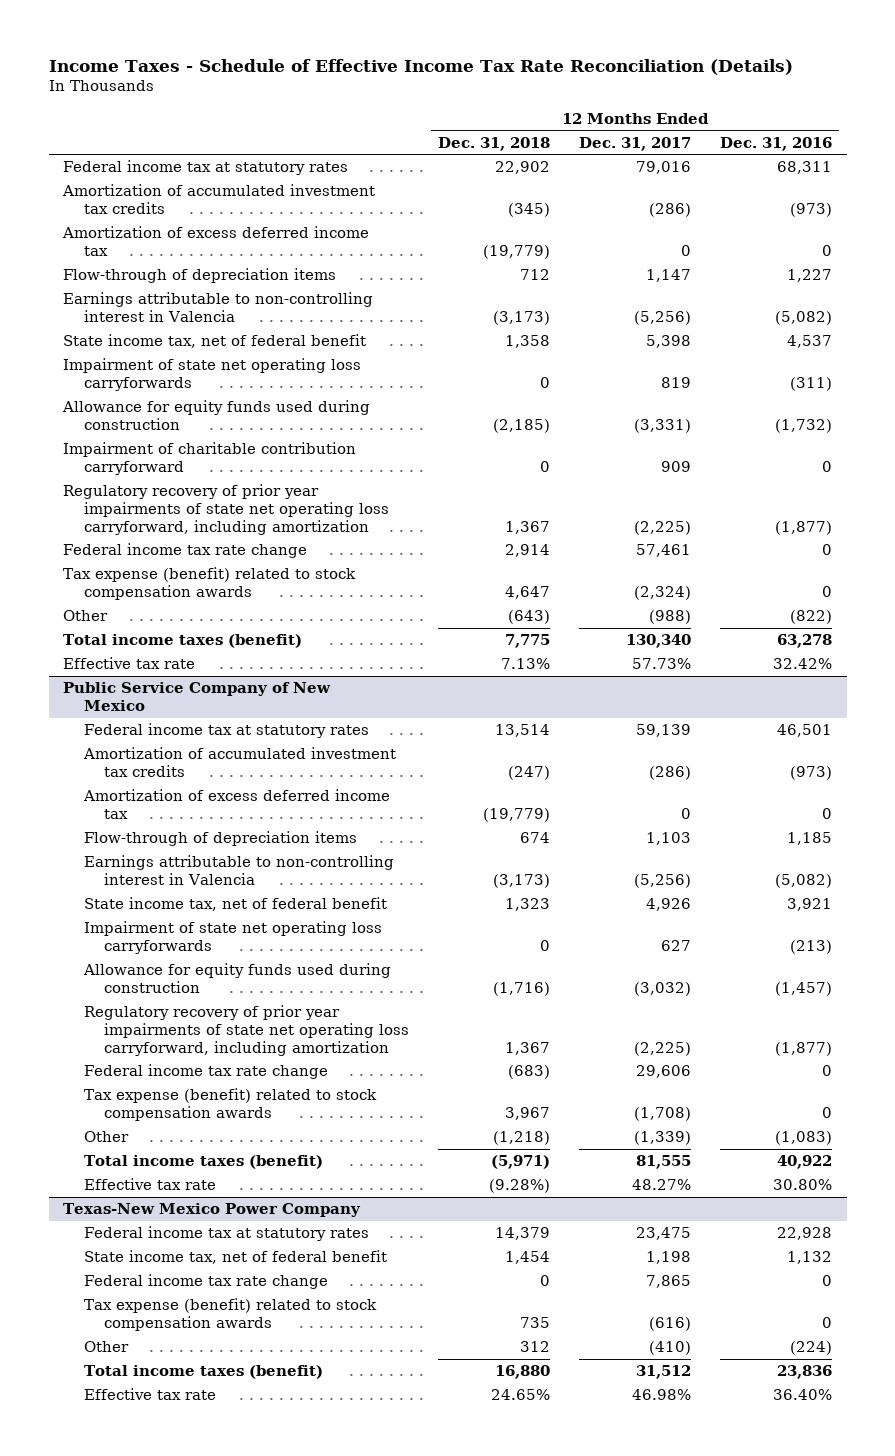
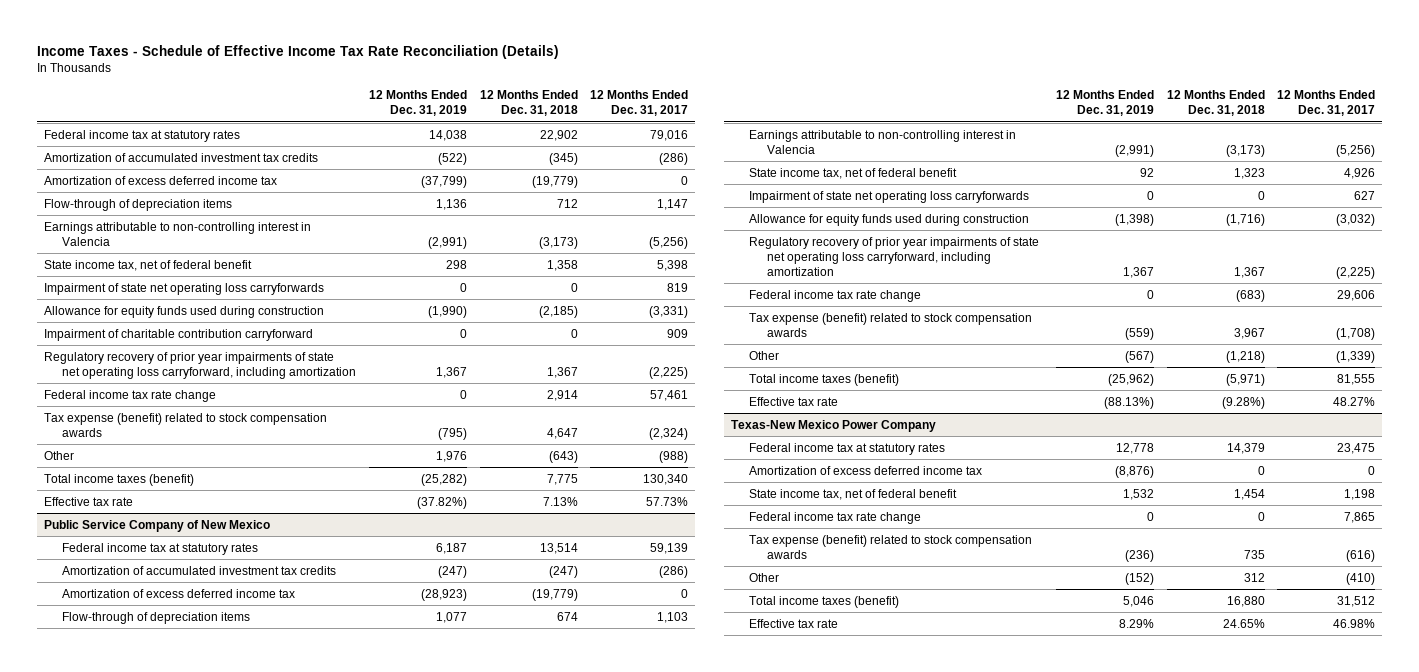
- | 12 Months Ended Dec. 31, 2018 | 12 Months Ended Dec. 31, 2017 | 12 Months Ended Dec. 31, 2016
+ | 12 Months Ended Dec. 31, 2019 | 12 Months Ended Dec. 31, 2018 | 12 Months Ended Dec. 31, 2017
@ Texas-New Mexico Power Company
+ Amortization of excess deferred income tax | (8,876) | 0 | 0

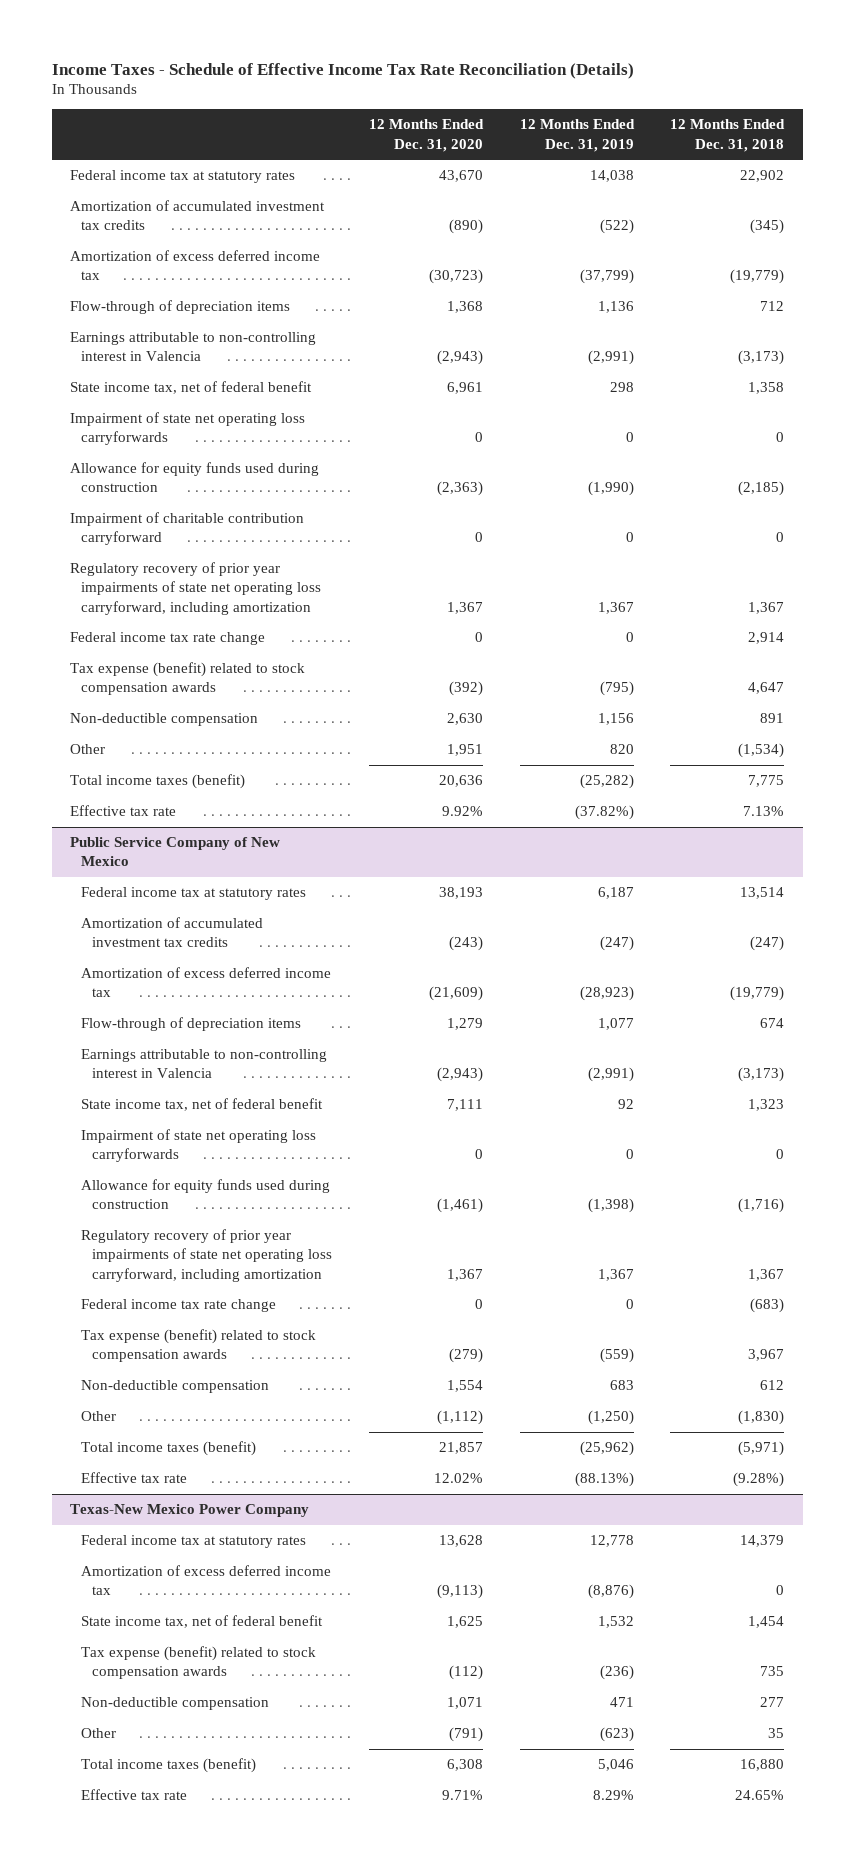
- | 12 Months Ended Dec. 31, 2019 | 12 Months Ended Dec. 31, 2018 | 12 Months Ended Dec. 31, 2017
+ | 12 Months Ended Dec. 31, 2020 | 12 Months Ended Dec. 31, 2019 | 12 Months Ended Dec. 31, 2018
- Other | 1,976 | (643) | (988)
+ Non-deductible compensation | 2,630 | 1,156 | 891
+ Other | 1,951 | 820 | (1,534)
@ Public Service Company of New Mexico
- Other | (567) | (1,218) | (1,339)
+ Non-deductible compensation | 1,554 | 683 | 612
+ Other | (1,112) | (1,250) | (1,830)
@ Texas-New Mexico Power Company
- Federal income tax rate change | 0 | 0 | 7,865
- Other | (152) | 312 | (410)
+ Non-deductible compensation | 1,071 | 471 | 277
+ Other | (791) | (623) | 35

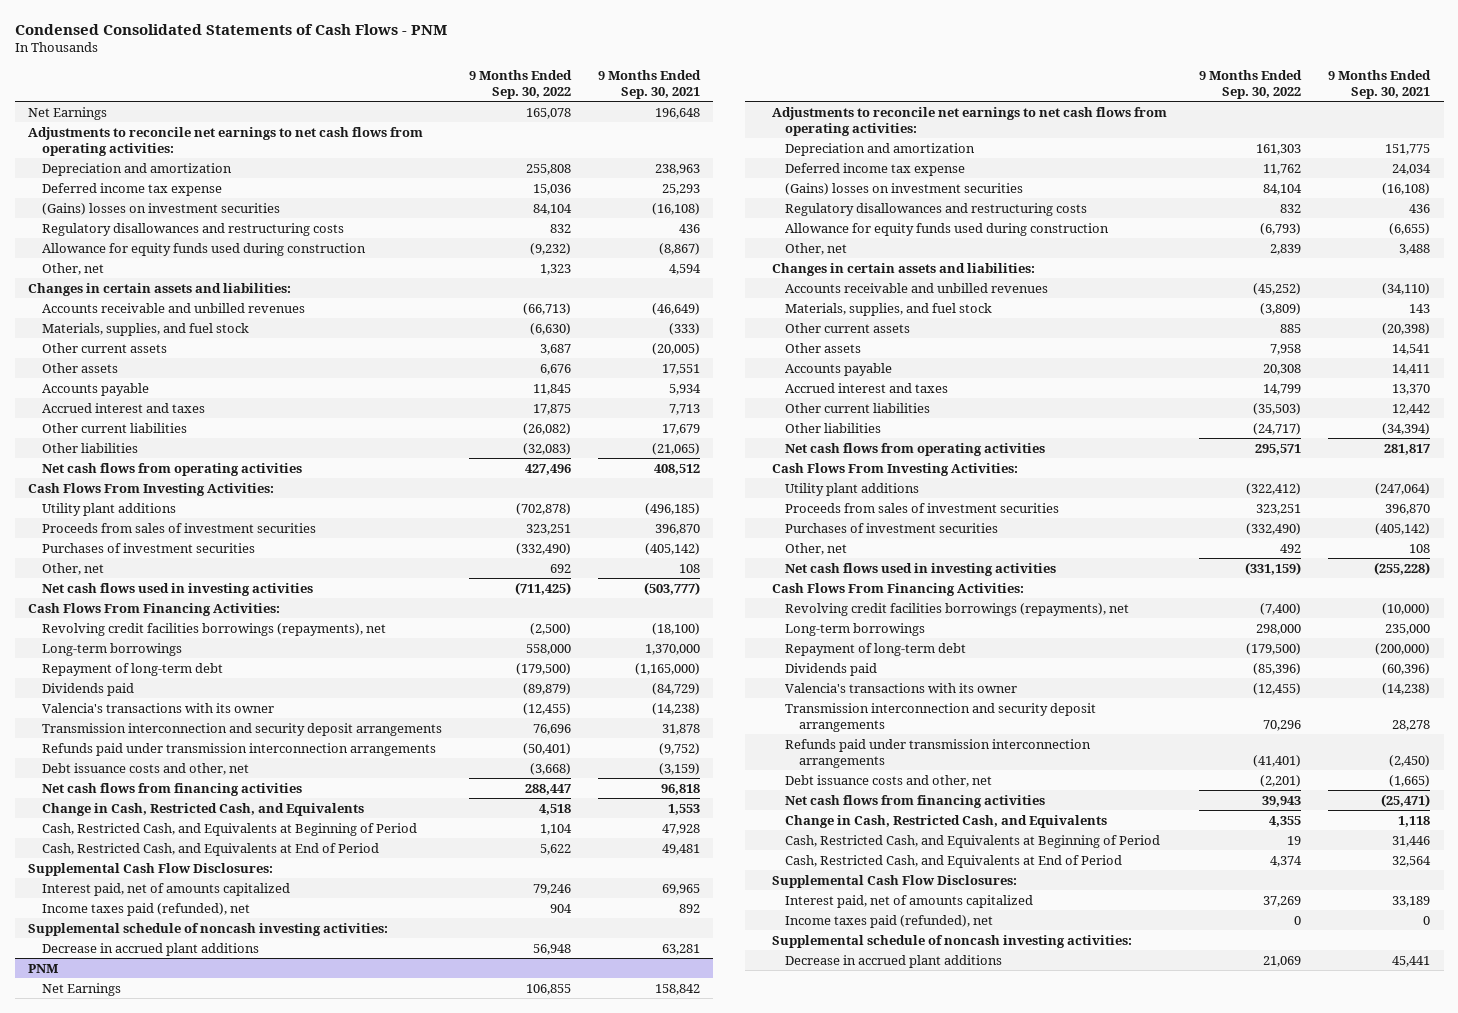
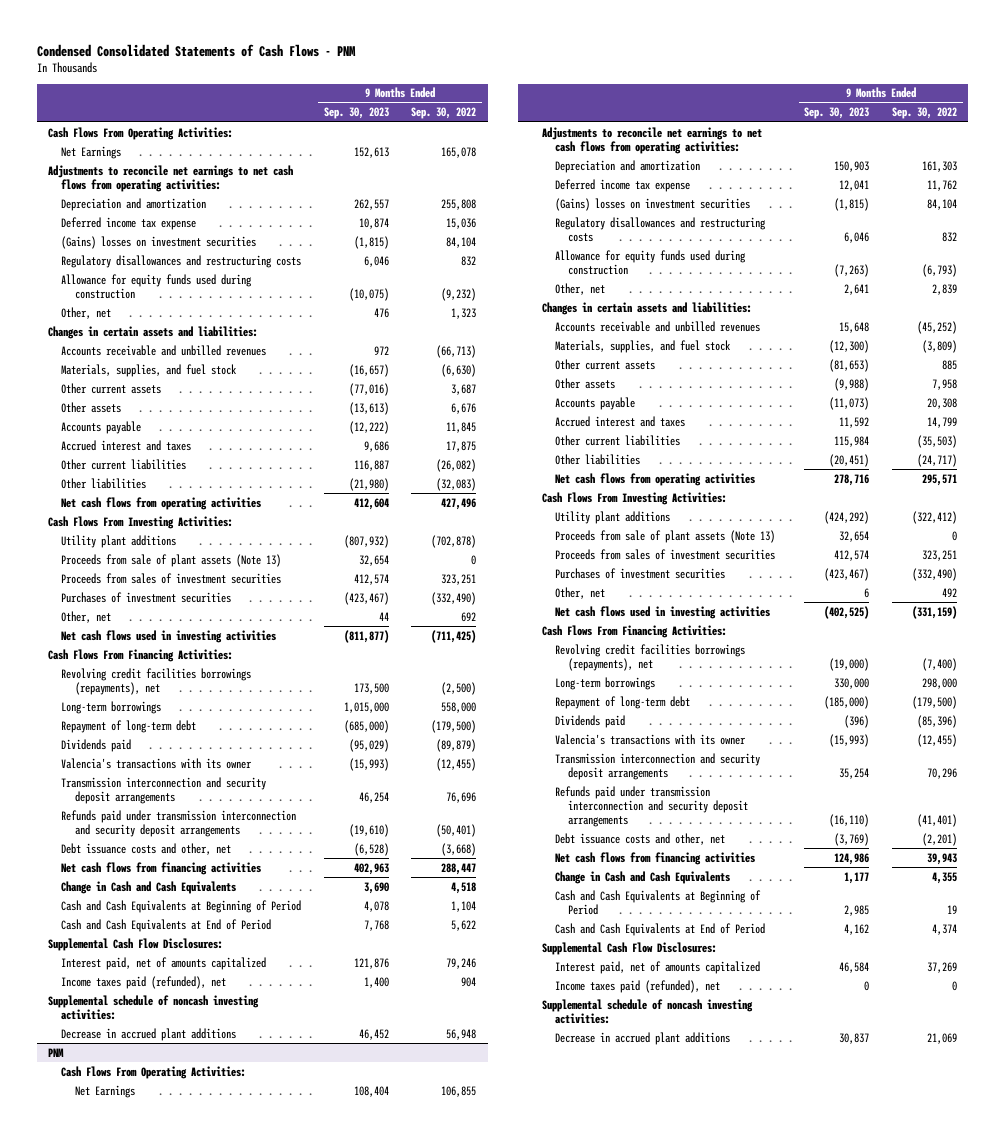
- | 9 Months Ended Sep. 30, 2022 | 9 Months Ended Sep. 30, 2021
+ | 9 Months Ended Sep. 30, 2023 | 9 Months Ended Sep. 30, 2022
+ Cash Flows From Operating Activities:
+ Proceeds from sale of plant assets (Note 13) | 32,654 | 0
- Refunds paid under transmission interconnection arrangements | (50,401) | (9,752)
+ Refunds paid under transmission interconnection and security deposit arrangements | (19,610) | (50,401)
- Change in Cash, Restricted Cash, and Equivalents | 4,518 | 1,553
- Cash, Restricted Cash, and Equivalents at Beginning of Period | 1,104 | 47,928
- Cash, Restricted Cash, and Equivalents at End of Period | 5,622 | 49,481
+ Change in Cash and Cash Equivalents | 3,690 | 4,518
+ Cash and Cash Equivalents at Beginning of Period | 4,078 | 1,104
+ Cash and Cash Equivalents at End of Period | 7,768 | 5,622
@ PNM
+ Cash Flows From Operating Activities:
+ Proceeds from sale of plant assets (Note 13) | 32,654 | 0
- Refunds paid under transmission interconnection arrangements | (41,401) | (2,450)
+ Refunds paid under transmission interconnection and security deposit arrangements | (16,110) | (41,401)
- Change in Cash, Restricted Cash, and Equivalents | 4,355 | 1,118
- Cash, Restricted Cash, and Equivalents at Beginning of Period | 19 | 31,446
- Cash, Restricted Cash, and Equivalents at End of Period | 4,374 | 32,564
+ Change in Cash and Cash Equivalents | 1,177 | 4,355
+ Cash and Cash Equivalents at Beginning of Period | 2,985 | 19
+ Cash and Cash Equivalents at End of Period | 4,162 | 4,374

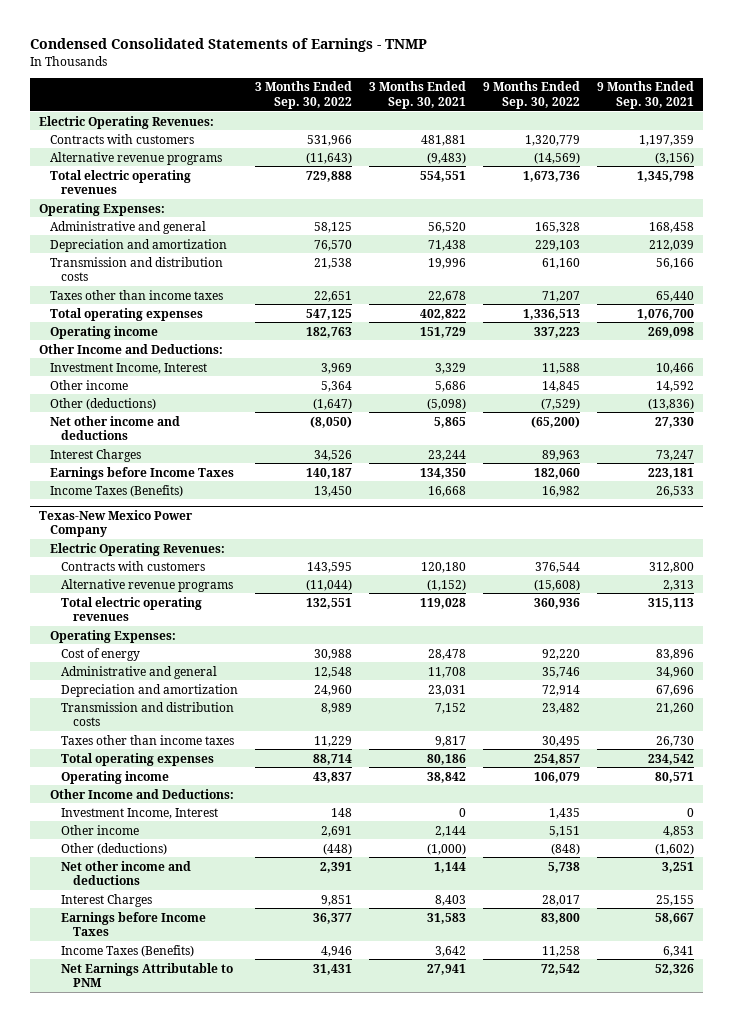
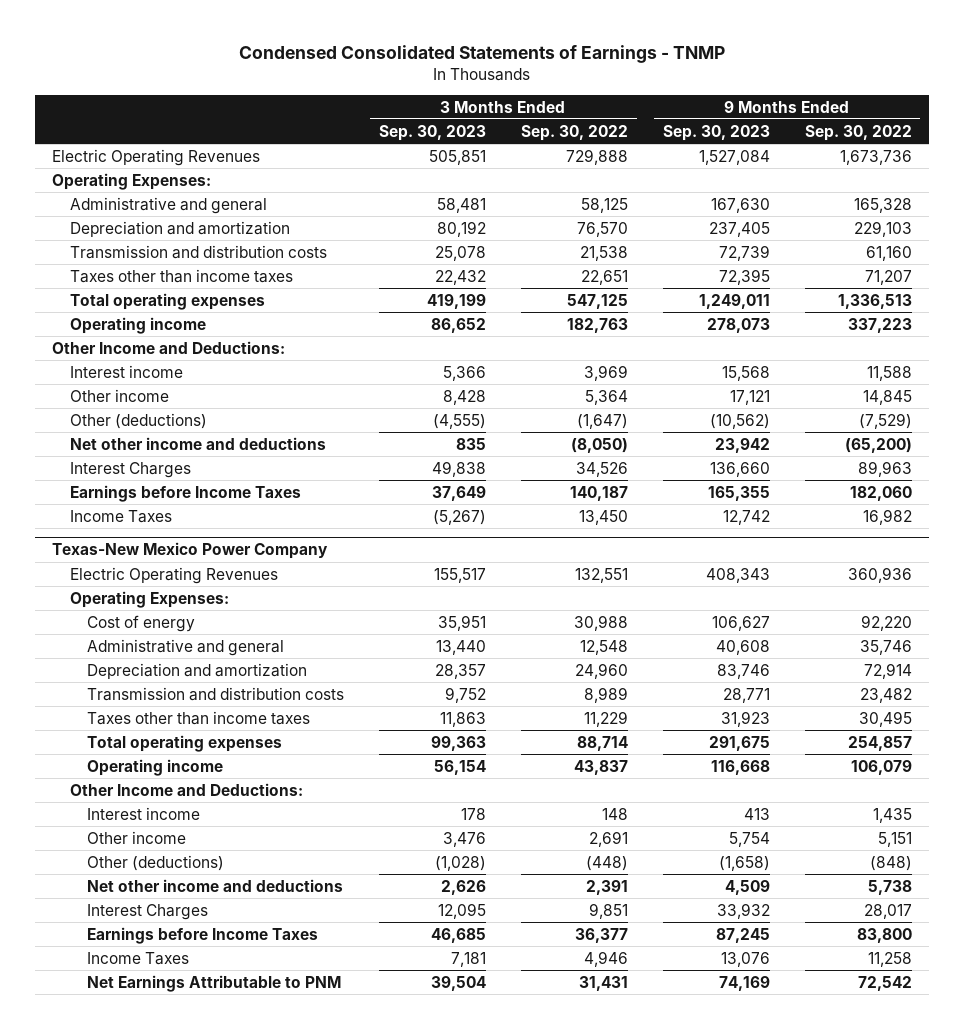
- | 3 Months Ended Sep. 30, 2022 | 3 Months Ended Sep. 30, 2021 | 9 Months Ended Sep. 30, 2022 | 9 Months Ended Sep. 30, 2021
+ | 3 Months Ended Sep. 30, 2023 | 3 Months Ended Sep. 30, 2022 | 9 Months Ended Sep. 30, 2023 | 9 Months Ended Sep. 30, 2022
- Electric Operating Revenues:
- Contracts with customers | 531,966 | 481,881 | 1,320,779 | 1,197,359
- Alternative revenue programs | (11,643) | (9,483) | (14,569) | (3,156)
- Total electric operating revenues | 729,888 | 554,551 | 1,673,736 | 1,345,798
+ Electric Operating Revenues | 505,851 | 729,888 | 1,527,084 | 1,673,736
- Investment Income, Interest | 3,969 | 3,329 | 11,588 | 10,466
+ Interest income | 5,366 | 3,969 | 15,568 | 11,588
- Income Taxes (Benefits) | 13,450 | 16,668 | 16,982 | 26,533
+ Income Taxes | (5,267) | 13,450 | 12,742 | 16,982
@ Texas-New Mexico Power Company
- Electric Operating Revenues:
- Contracts with customers | 143,595 | 120,180 | 376,544 | 312,800
- Alternative revenue programs | (11,044) | (1,152) | (15,608) | 2,313
- Total electric operating revenues | 132,551 | 119,028 | 360,936 | 315,113
+ Electric Operating Revenues | 155,517 | 132,551 | 408,343 | 360,936
- Investment Income, Interest | 148 | 0 | 1,435 | 0
+ Interest income | 178 | 148 | 413 | 1,435
- Income Taxes (Benefits) | 4,946 | 3,642 | 11,258 | 6,341
+ Income Taxes | 7,181 | 4,946 | 13,076 | 11,258

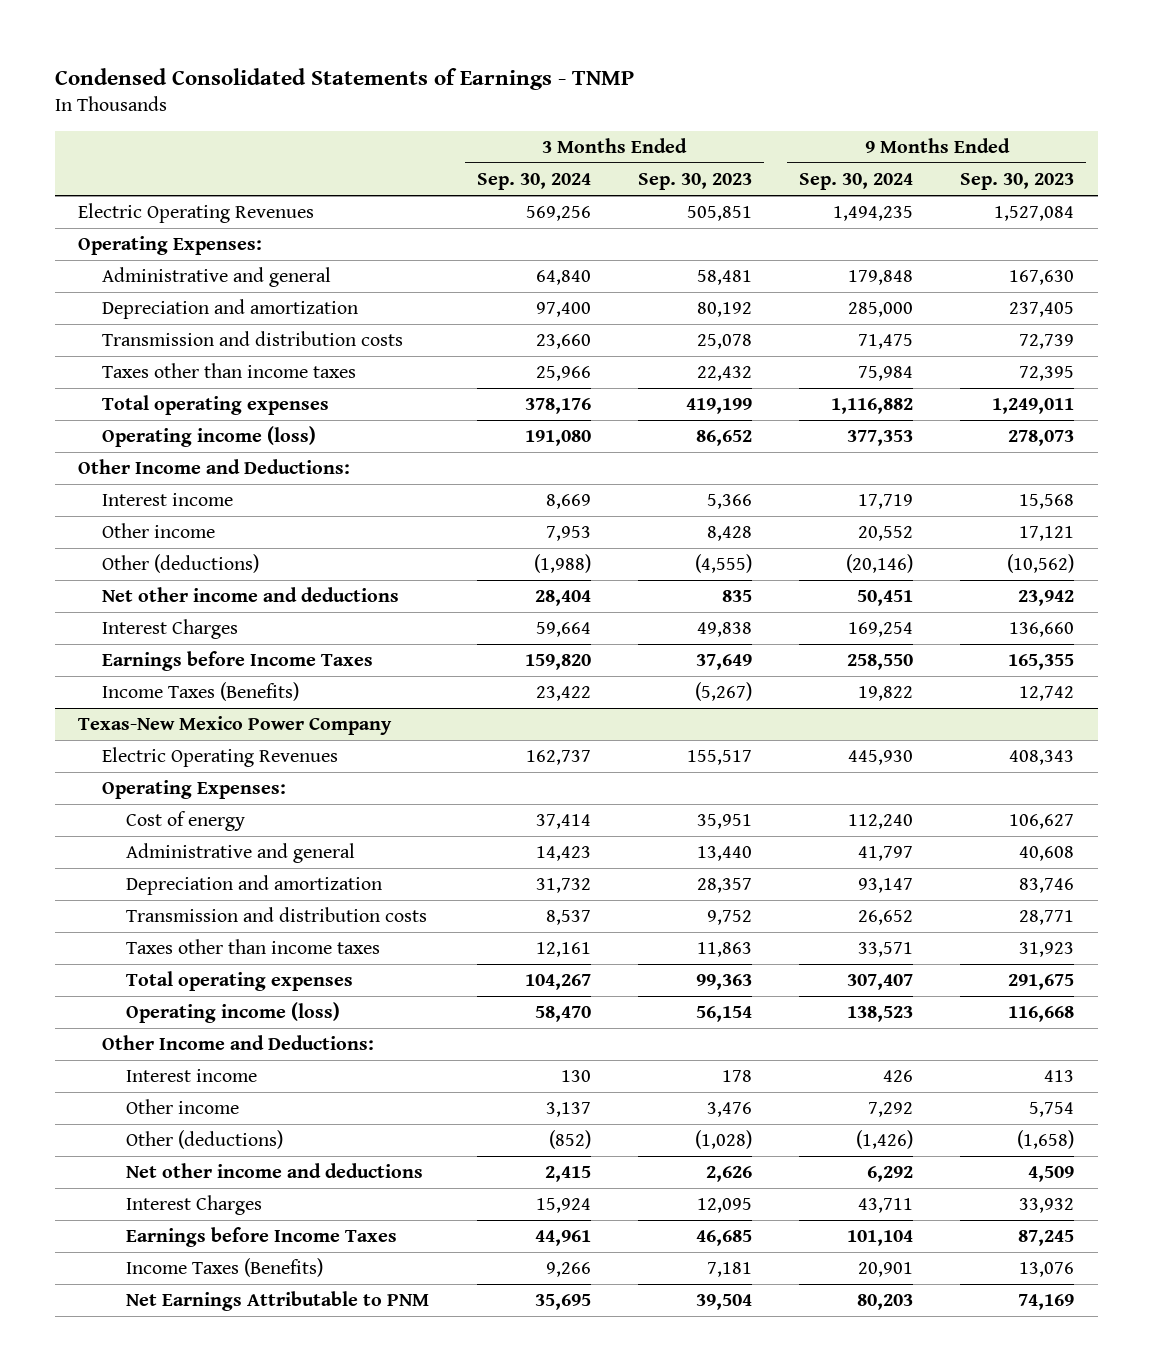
- | 3 Months Ended Sep. 30, 2023 | 3 Months Ended Sep. 30, 2022 | 9 Months Ended Sep. 30, 2023 | 9 Months Ended Sep. 30, 2022
+ | 3 Months Ended Sep. 30, 2024 | 3 Months Ended Sep. 30, 2023 | 9 Months Ended Sep. 30, 2024 | 9 Months Ended Sep. 30, 2023
- Operating income | 86,652 | 182,763 | 278,073 | 337,223
+ Operating income (loss) | 191,080 | 86,652 | 377,353 | 278,073
- Income Taxes | (5,267) | 13,450 | 12,742 | 16,982
+ Income Taxes (Benefits) | 23,422 | (5,267) | 19,822 | 12,742
@ Texas-New Mexico Power Company
- Operating income | 56,154 | 43,837 | 116,668 | 106,079
+ Operating income (loss) | 58,470 | 56,154 | 138,523 | 116,668
- Income Taxes | 7,181 | 4,946 | 13,076 | 11,258
+ Income Taxes (Benefits) | 9,266 | 7,181 | 20,901 | 13,076

